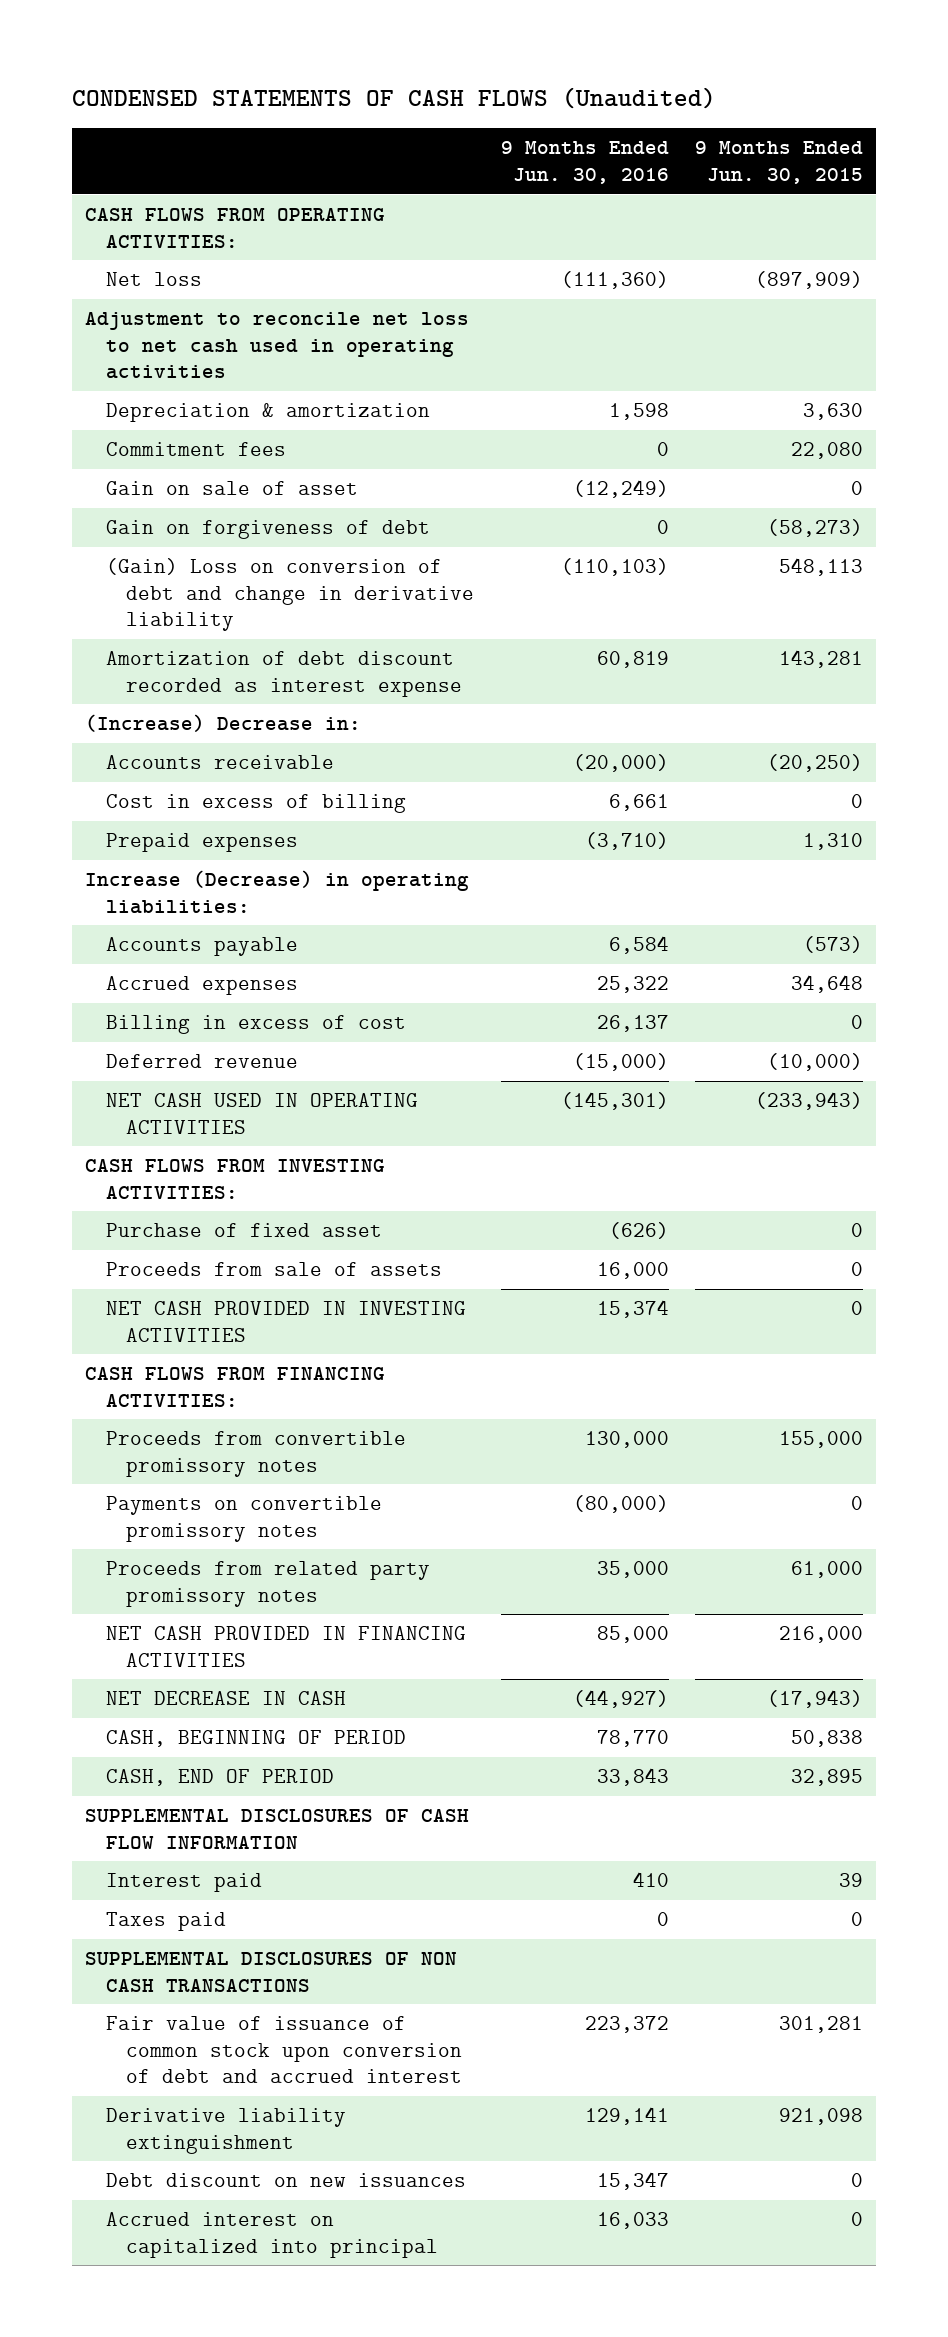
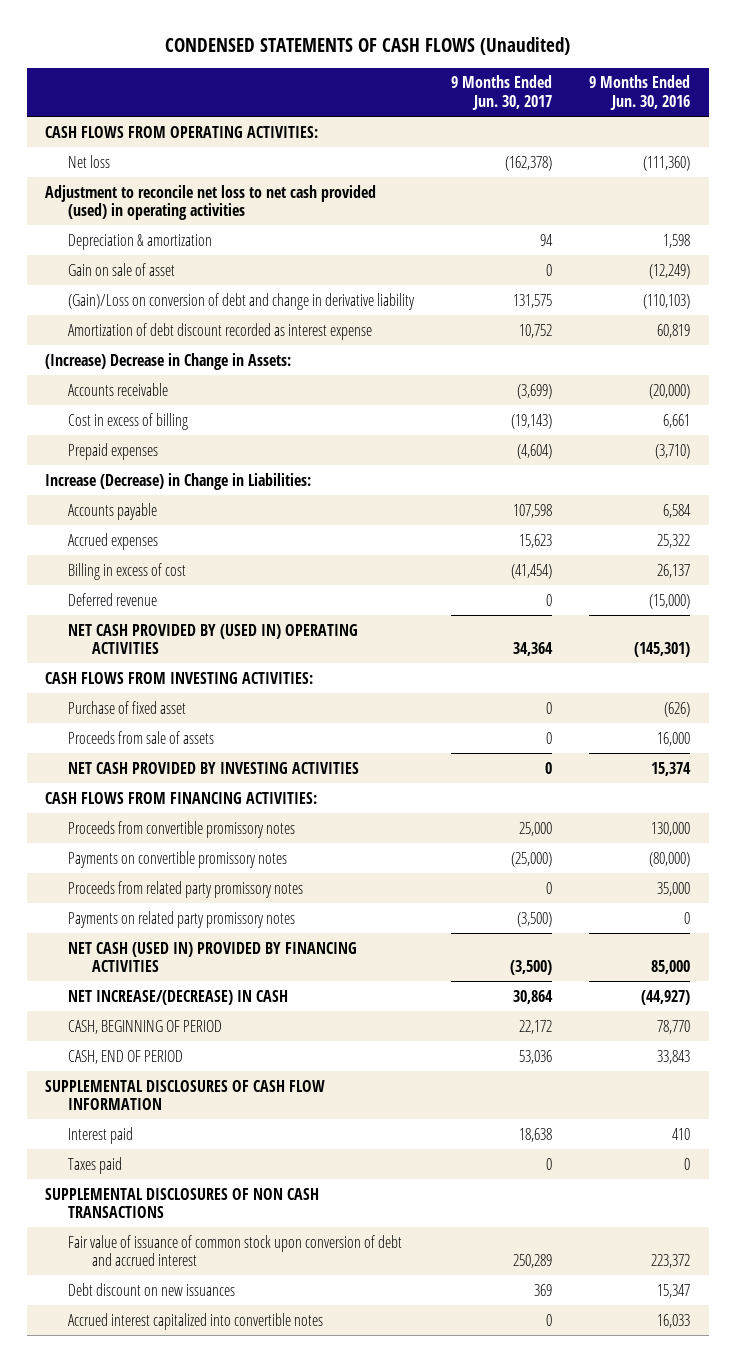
- | 9 Months Ended Jun. 30, 2016 | 9 Months Ended Jun. 30, 2015
+ | 9 Months Ended Jun. 30, 2017 | 9 Months Ended Jun. 30, 2016
- Adjustment to reconcile net loss to net cash used in operating activities
+ Adjustment to reconcile net loss to net cash provided (used) in operating activities
- Commitment fees | 0 | 22,080
- Gain on forgiveness of debt | 0 | (58,273)
- (Gain) Loss on conversion of debt and change in derivative liability | (110,103) | 548,113
+ (Gain)/Loss on conversion of debt and change in derivative liability | 131,575 | (110,103)
- (Increase) Decrease in:
+ (Increase) Decrease in Change in Assets:
- Increase (Decrease) in operating liabilities:
+ Increase (Decrease) in Change in Liabilities:
- NET CASH USED IN OPERATING ACTIVITIES | (145,301) | (233,943)
+ NET CASH PROVIDED BY (USED IN) OPERATING ACTIVITIES | 34,364 | (145,301)
- NET CASH PROVIDED IN INVESTING ACTIVITIES | 15,374 | 0
+ NET CASH PROVIDED BY INVESTING ACTIVITIES | 0 | 15,374
- NET CASH PROVIDED IN FINANCING ACTIVITIES | 85,000 | 216,000
- NET DECREASE IN CASH | (44,927) | (17,943)
+ Payments on related party promissory notes | (3,500) | 0
+ NET CASH (USED IN) PROVIDED BY FINANCING ACTIVITIES | (3,500) | 85,000
+ NET INCREASE/(DECREASE) IN CASH | 30,864 | (44,927)
- Derivative liability extinguishment | 129,141 | 921,098
- Accrued interest on capitalized into principal | 16,033 | 0
+ Accrued interest capitalized into convertible notes | 0 | 16,033

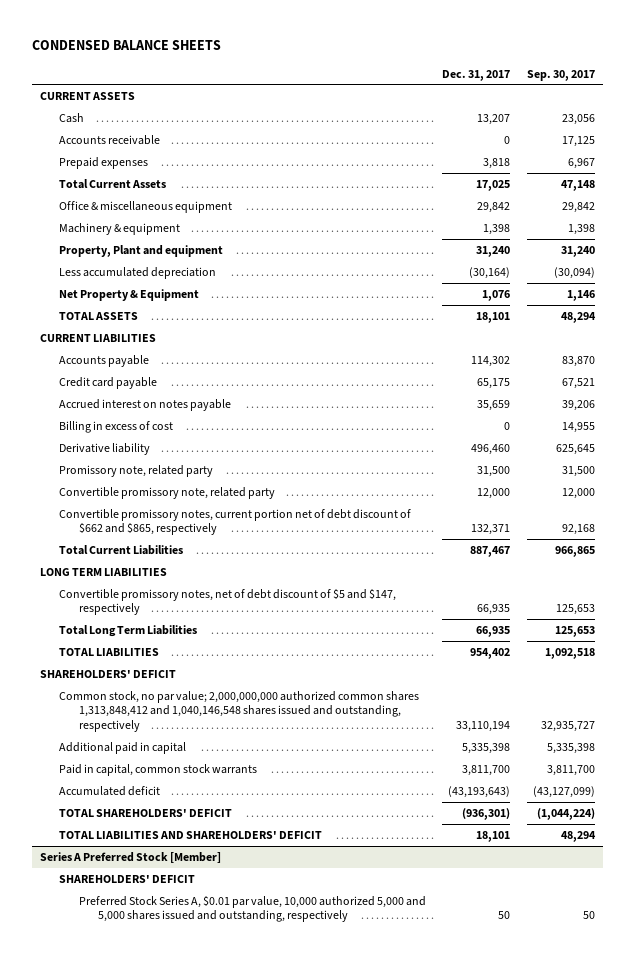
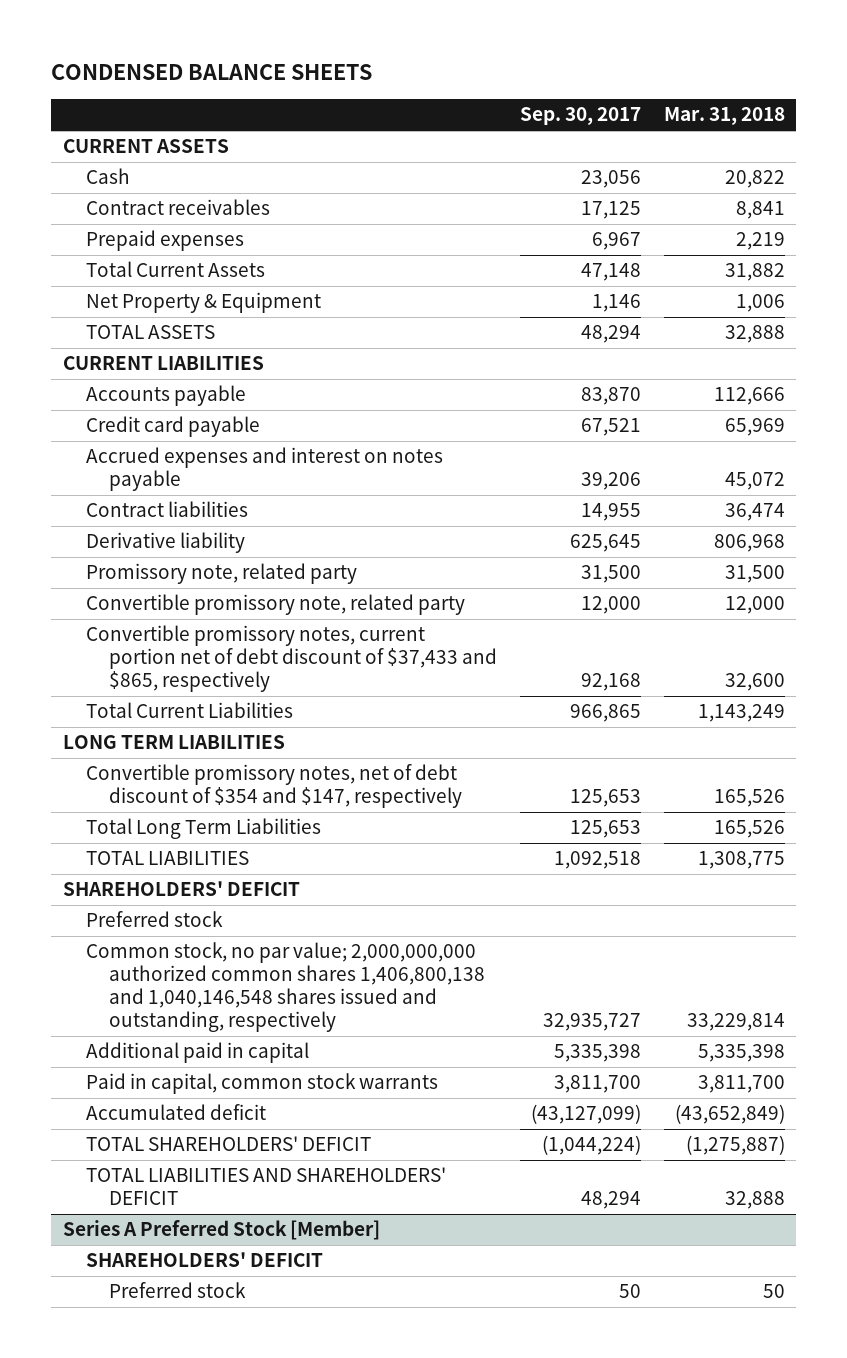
- | Dec. 31, 2017 | Sep. 30, 2017
+ | Sep. 30, 2017 | Mar. 31, 2018
- Accounts receivable | 0 | 17,125
+ Contract receivables | 17,125 | 8,841
- Office & miscellaneous equipment | 29,842 | 29,842
- Machinery & equipment | 1,398 | 1,398
- Property, Plant and equipment | 31,240 | 31,240
- Less accumulated depreciation | (30,164) | (30,094)
- Accrued interest on notes payable | 35,659 | 39,206
- Billing in excess of cost | 0 | 14,955
+ Accrued expenses and interest on notes payable | 39,206 | 45,072
+ Contract liabilities | 14,955 | 36,474
- Convertible promissory notes, current portion net of debt discount of $662 and $865, respectively | 132,371 | 92,168
+ Convertible promissory notes, current portion net of debt discount of $37,433 and $865, respectively | 92,168 | 32,600
- Convertible promissory notes, net of debt discount of $5 and $147, respectively | 66,935 | 125,653
+ Convertible promissory notes, net of debt discount of $354 and $147, respectively | 125,653 | 165,526
- Common stock, no par value; 2,000,000,000 authorized common shares 1,313,848,412 and 1,040,146,548 shares issued and outstanding, respectively | 33,110,194 | 32,935,727
+ Preferred stock
+ Common stock, no par value; 2,000,000,000 authorized common shares 1,406,800,138 and 1,040,146,548 shares issued and outstanding, respectively | 32,935,727 | 33,229,814
@ Series A Preferred Stock [Member]
- Preferred Stock Series A, $0.01 par value, 10,000 authorized 5,000 and 5,000 shares issued and outstanding, respectively | 50 | 50
+ Preferred stock | 50 | 50

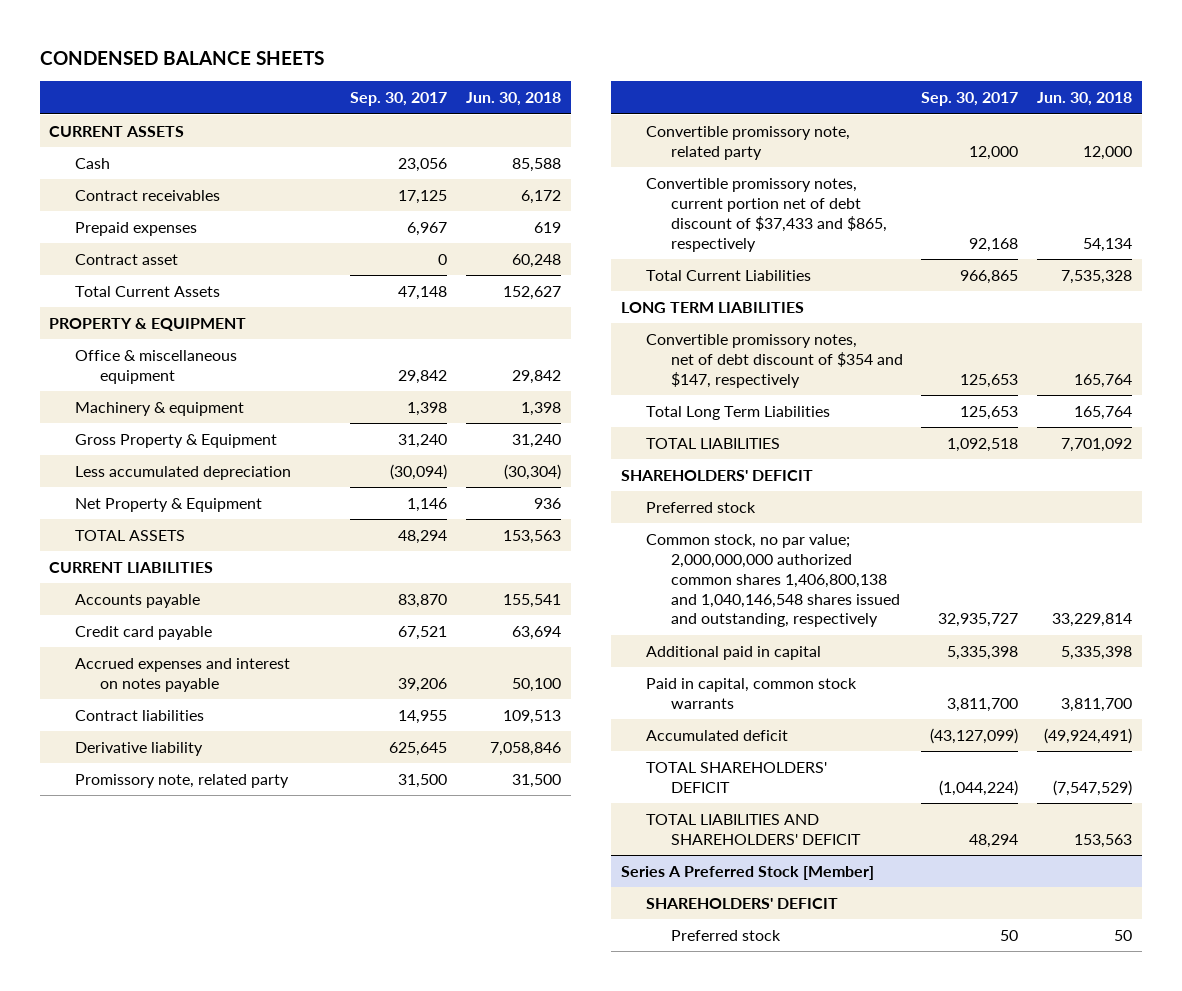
- | Sep. 30, 2017 | Mar. 31, 2018
+ | Sep. 30, 2017 | Jun. 30, 2018
+ Contract asset | 0 | 60,248
+ PROPERTY & EQUIPMENT
+ Office & miscellaneous equipment | 29,842 | 29,842
+ Machinery & equipment | 1,398 | 1,398
+ Gross Property & Equipment | 31,240 | 31,240
+ Less accumulated depreciation | (30,094) | (30,304)

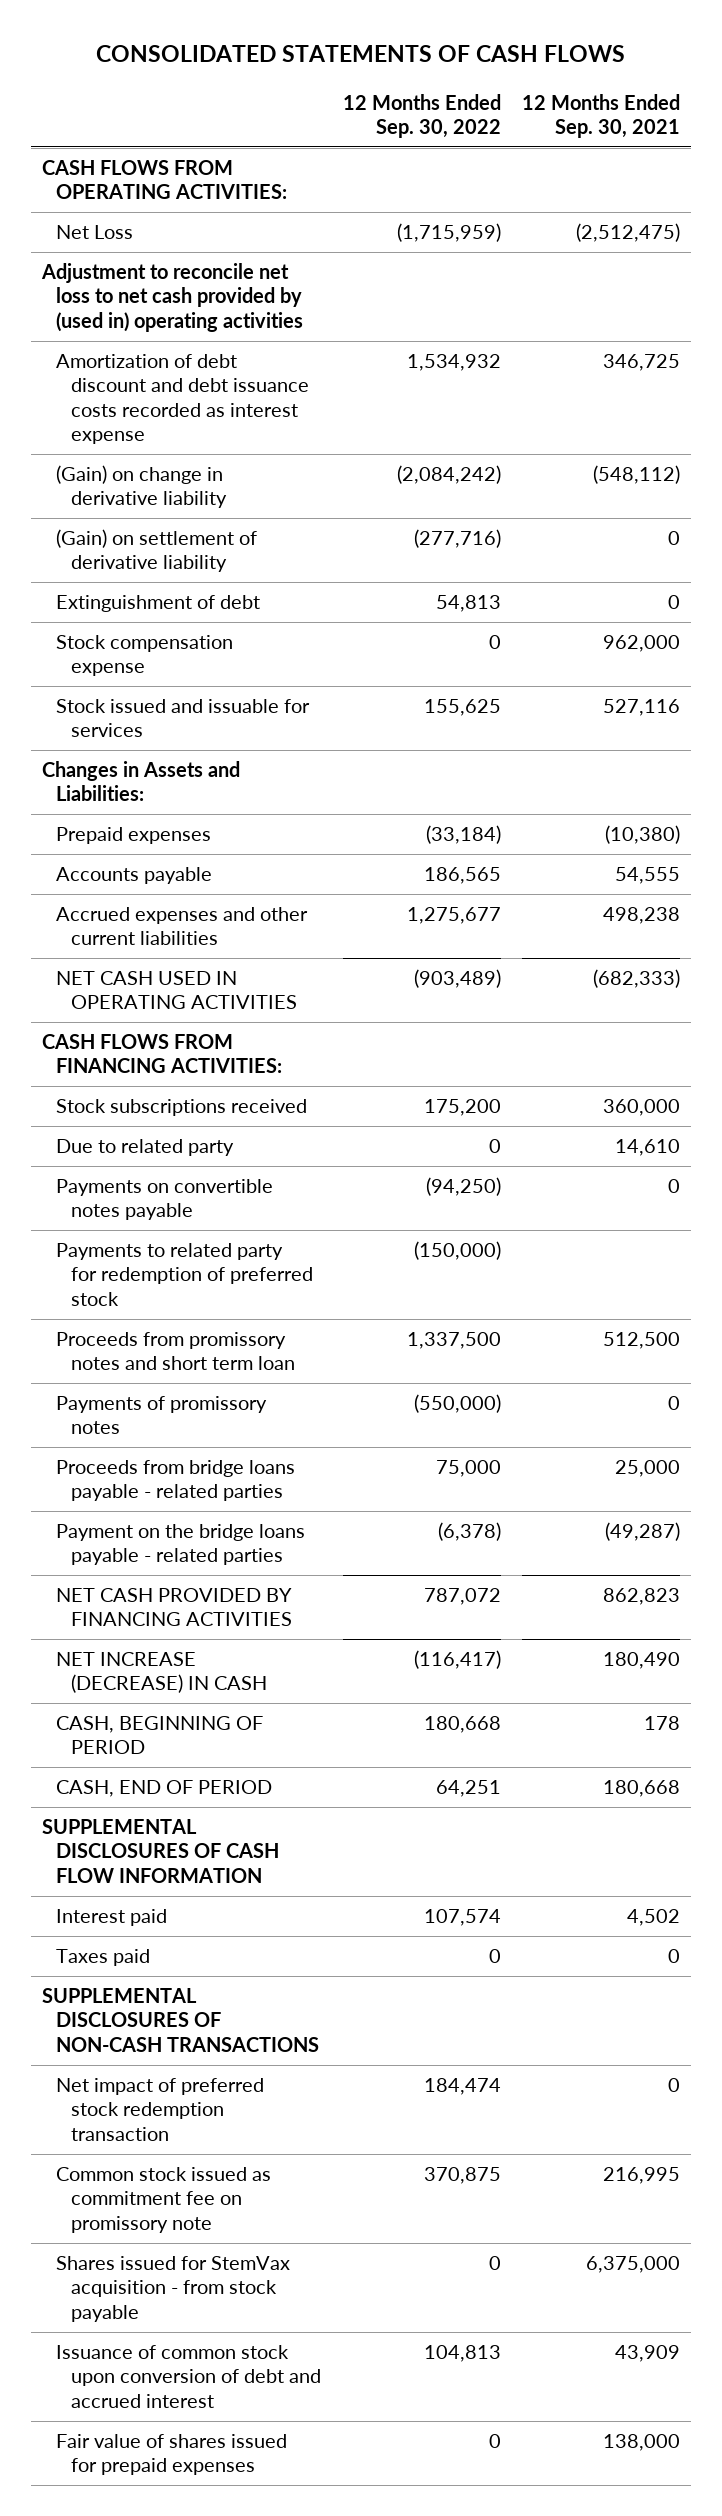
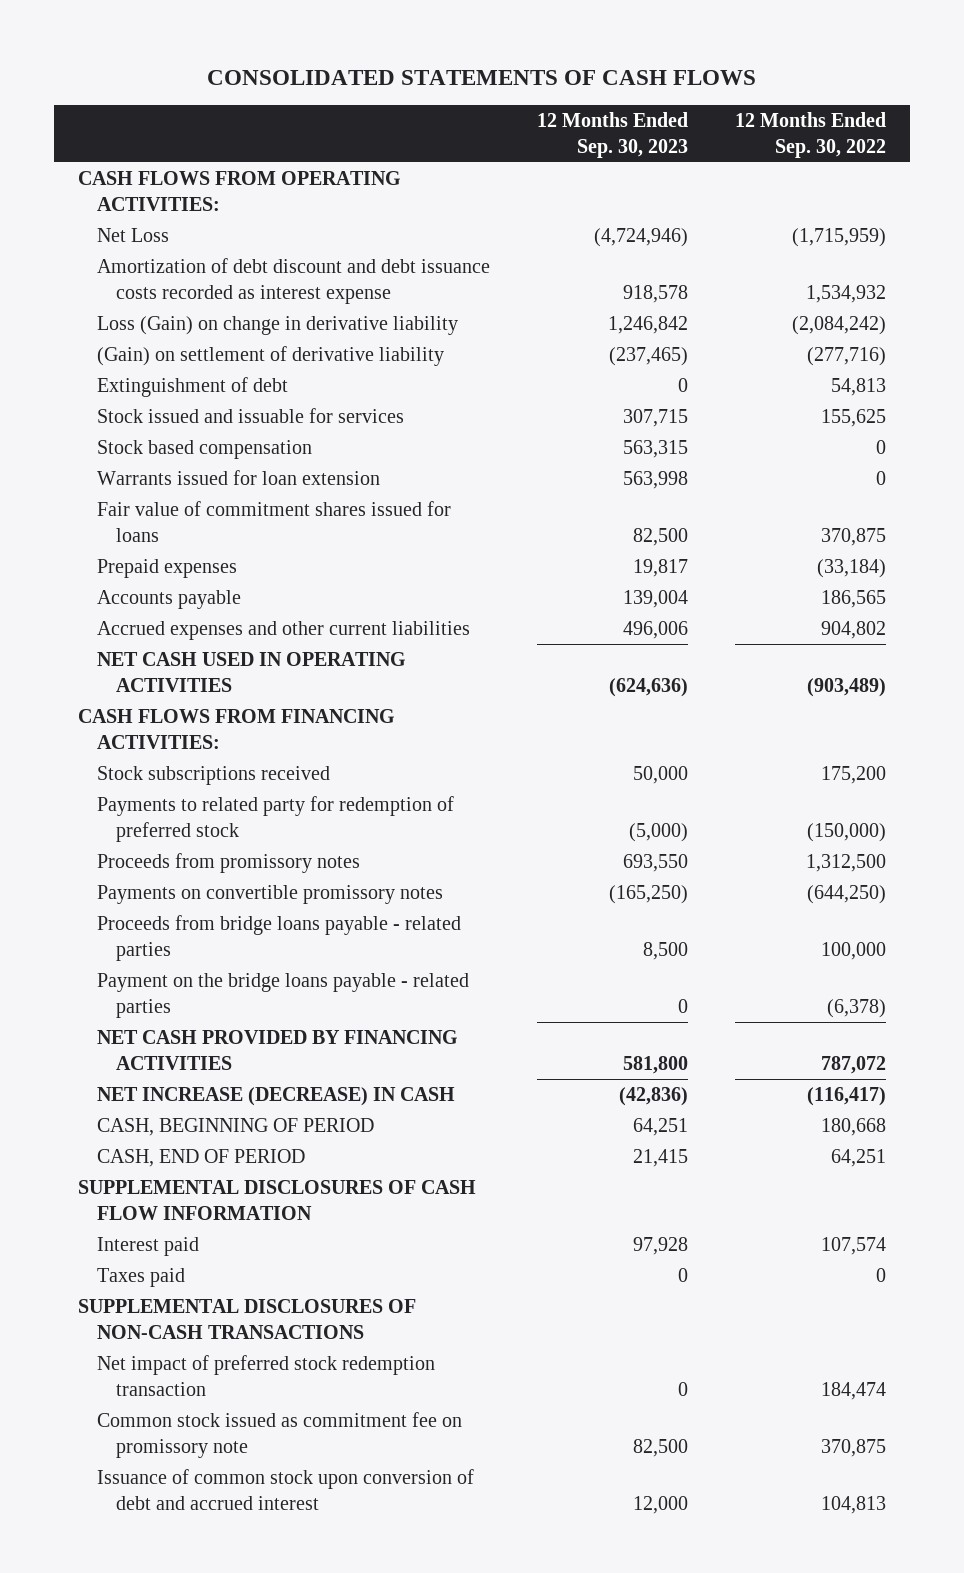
- | 12 Months Ended Sep. 30, 2022 | 12 Months Ended Sep. 30, 2021
+ | 12 Months Ended Sep. 30, 2023 | 12 Months Ended Sep. 30, 2022
- Adjustment to reconcile net loss to net cash provided by (used in) operating activities
- (Gain) on change in derivative liability | (2,084,242) | (548,112)
+ Loss (Gain) on change in derivative liability | 1,246,842 | (2,084,242)
- Stock compensation expense | 0 | 962,000
- Changes in Assets and Liabilities:
+ Stock based compensation | 563,315 | 0
+ Warrants issued for loan extension | 563,998 | 0
+ Fair value of commitment shares issued for loans | 82,500 | 370,875
- Accrued expenses and other current liabilities | 1,275,677 | 498,238
+ Accrued expenses and other current liabilities | 496,006 | 904,802
- Due to related party | 0 | 14,610
- Payments on convertible notes payable | (94,250) | 0
- Proceeds from promissory notes and short term loan | 1,337,500 | 512,500
- Payments of promissory notes | (550,000) | 0
- Proceeds from bridge loans payable - related parties | 75,000 | 25,000
+ Proceeds from promissory notes | 693,550 | 1,312,500
+ Payments on convertible promissory notes | (165,250) | (644,250)
+ Proceeds from bridge loans payable - related parties | 8,500 | 100,000
- Shares issued for StemVax acquisition - from stock payable | 0 | 6,375,000
- Fair value of shares issued for prepaid expenses | 0 | 138,000

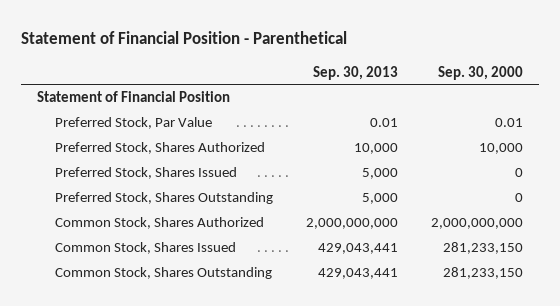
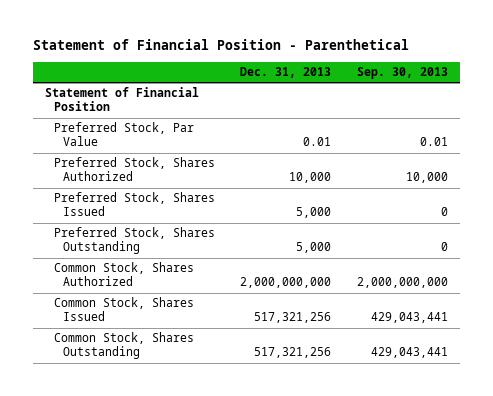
- | Sep. 30, 2013 | Sep. 30, 2000
+ | Dec. 31, 2013 | Sep. 30, 2013
- Preferred Stock, Shares Issued | 5,000 | 0
- Preferred Stock, Shares Outstanding | 5,000 | 0
+ Preferred Stock, Shares Issued | 5,000 | 0
+ Preferred Stock, Shares Outstanding | 5,000 | 0

